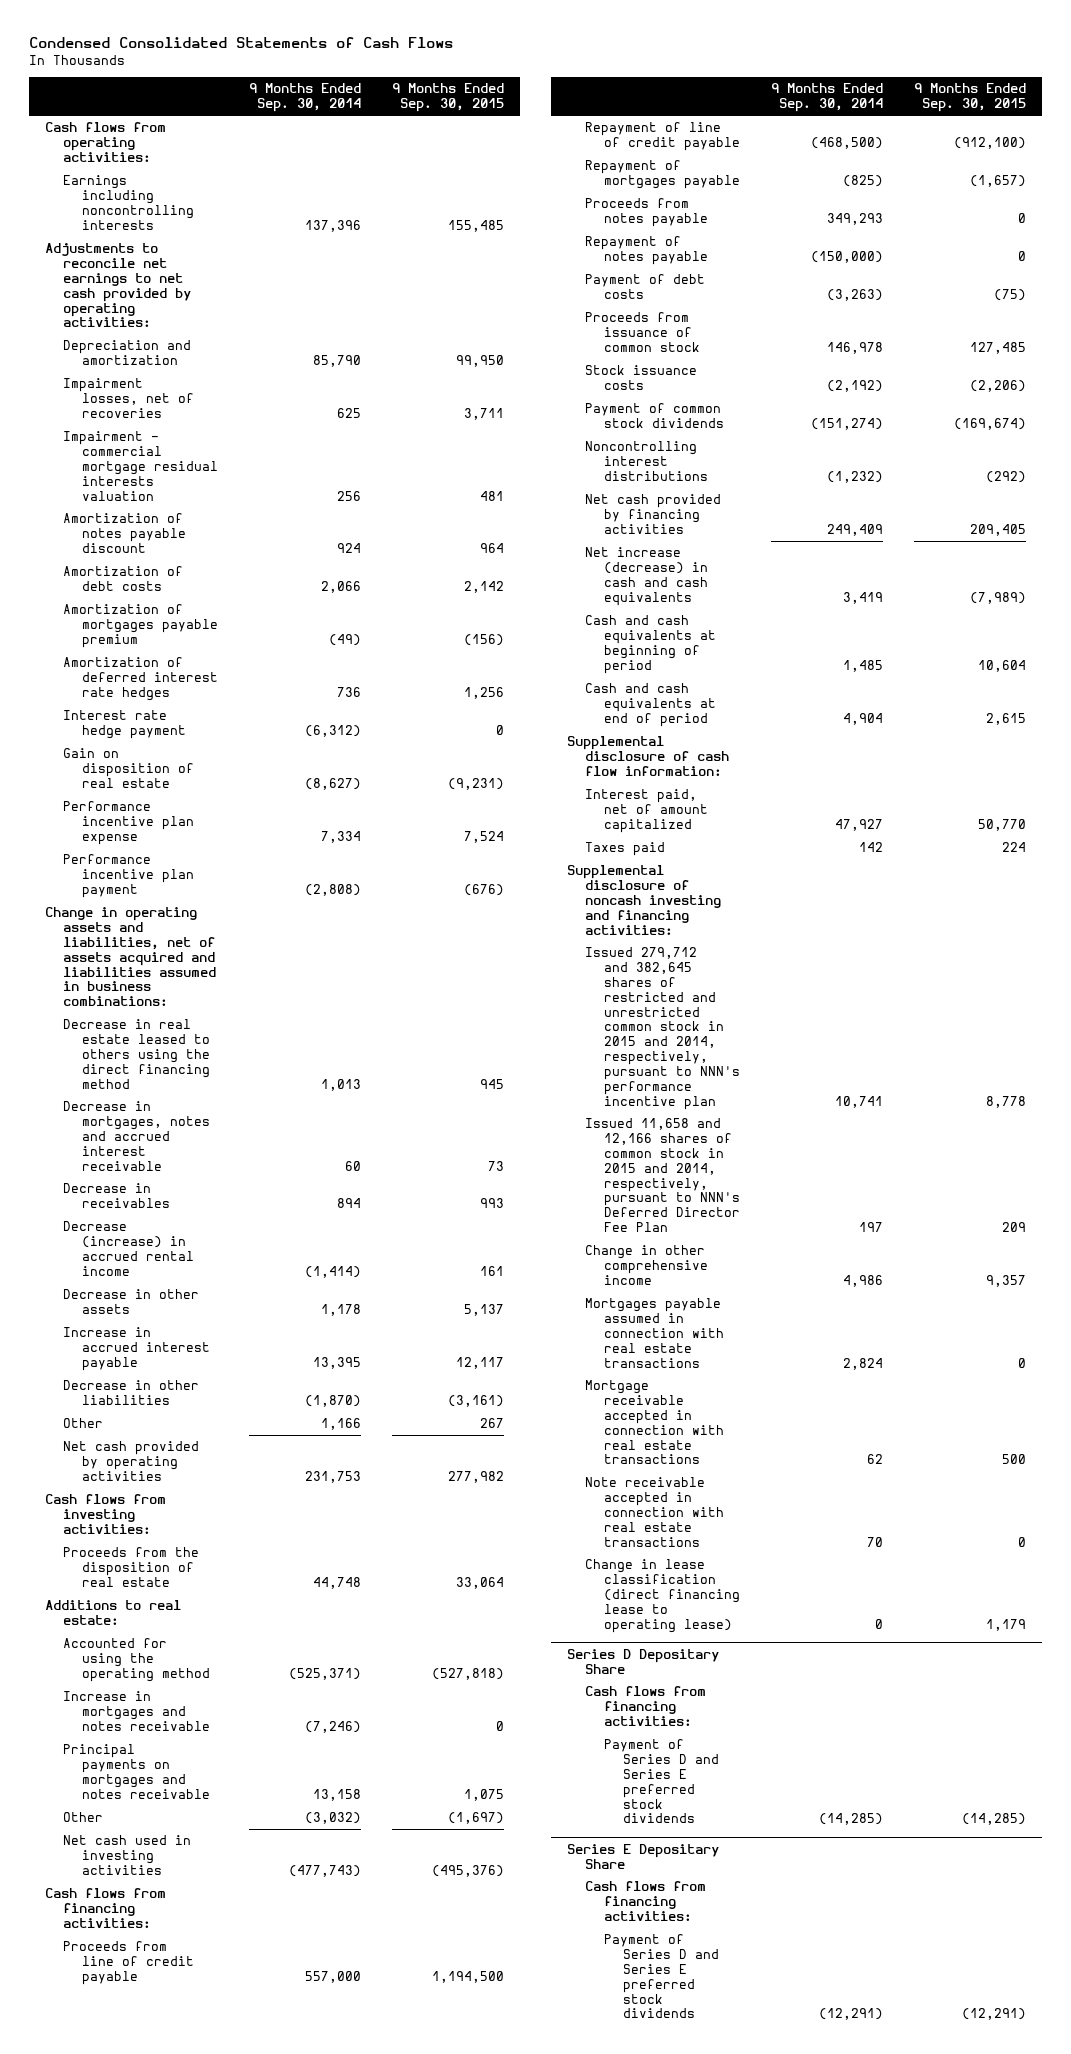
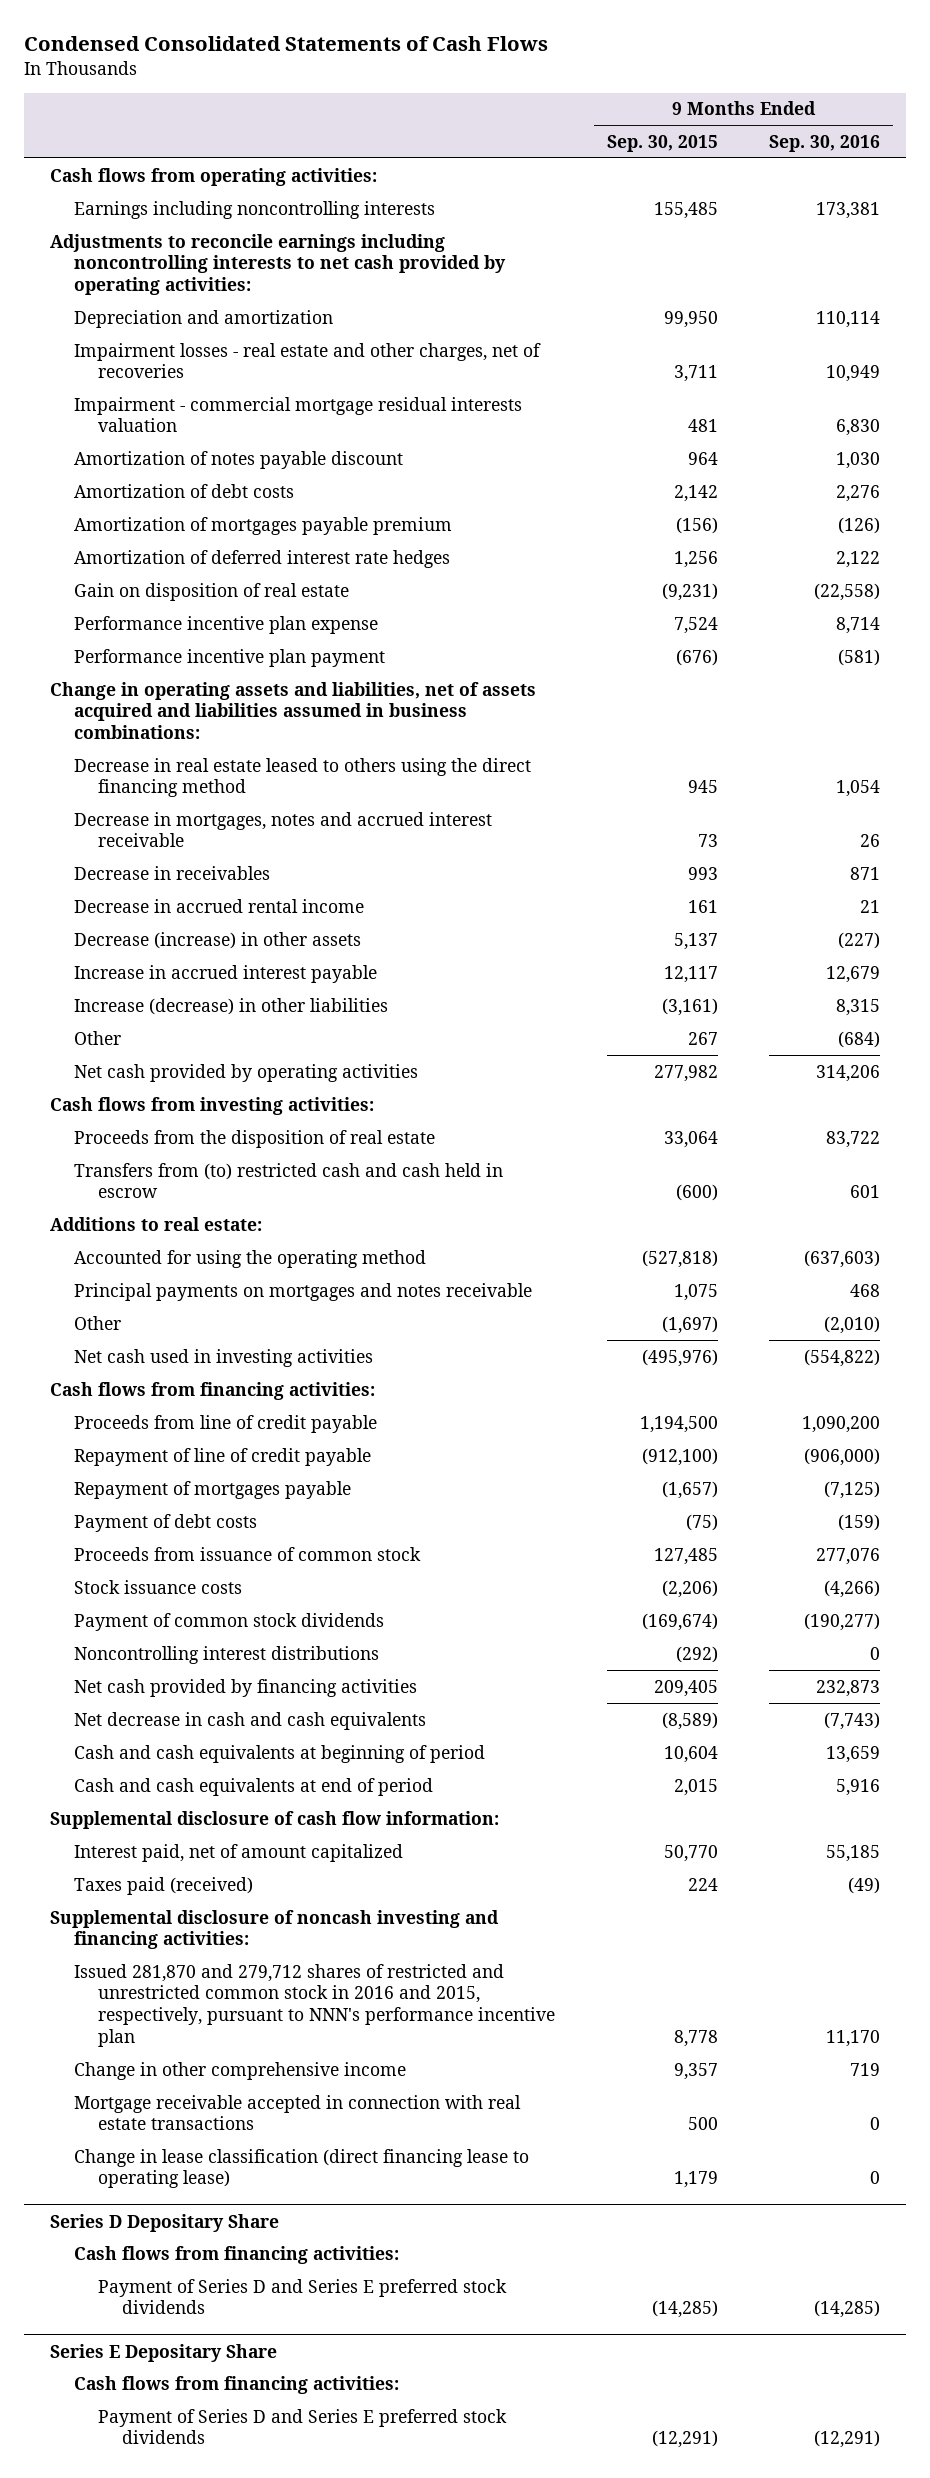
- | 9 Months Ended Sep. 30, 2014 | 9 Months Ended Sep. 30, 2015
+ | 9 Months Ended Sep. 30, 2015 | 9 Months Ended Sep. 30, 2016
- Adjustments to reconcile net earnings to net cash provided by operating activities:
+ Adjustments to reconcile earnings including noncontrolling interests to net cash provided by operating activities:
- Impairment losses, net of recoveries | 625 | 3,711
+ Impairment losses - real estate and other charges, net of recoveries | 3,711 | 10,949
- Interest rate hedge payment | (6,312) | 0
- Decrease (increase) in accrued rental income | (1,414) | 161
- Decrease in other assets | 1,178 | 5,137
+ Decrease in accrued rental income | 161 | 21
+ Decrease (increase) in other assets | 5,137 | (227)
- Decrease in other liabilities | (1,870) | (3,161)
+ Increase (decrease) in other liabilities | (3,161) | 8,315
+ Transfers from (to) restricted cash and cash held in escrow | (600) | 601
- Increase in mortgages and notes receivable | (7,246) | 0
- Net cash used in investing activities | (477,743) | (495,376)
+ Net cash used in investing activities | (495,976) | (554,822)
- Proceeds from notes payable | 349,293 | 0
- Repayment of notes payable | (150,000) | 0
- Net increase (decrease) in cash and cash equivalents | 3,419 | (7,989)
+ Net decrease in cash and cash equivalents | (8,589) | (7,743)
- Cash and cash equivalents at end of period | 4,904 | 2,615
+ Cash and cash equivalents at end of period | 2,015 | 5,916
- Taxes paid | 142 | 224
+ Taxes paid (received) | 224 | (49)
- Issued 279,712 and 382,645 shares of restricted and unrestricted common stock in 2015 and 2014, respectively, pursuant to NNN's performance incentive plan | 10,741 | 8,778
- Issued 11,658 and 12,166 shares of common stock in 2015 and 2014, respectively, pursuant to NNN's Deferred Director Fee Plan | 197 | 209
+ Issued 281,870 and 279,712 shares of restricted and unrestricted common stock in 2016 and 2015, respectively, pursuant to NNN's performance incentive plan | 8,778 | 11,170
- Mortgages payable assumed in connection with real estate transactions | 2,824 | 0
- Note receivable accepted in connection with real estate transactions | 70 | 0

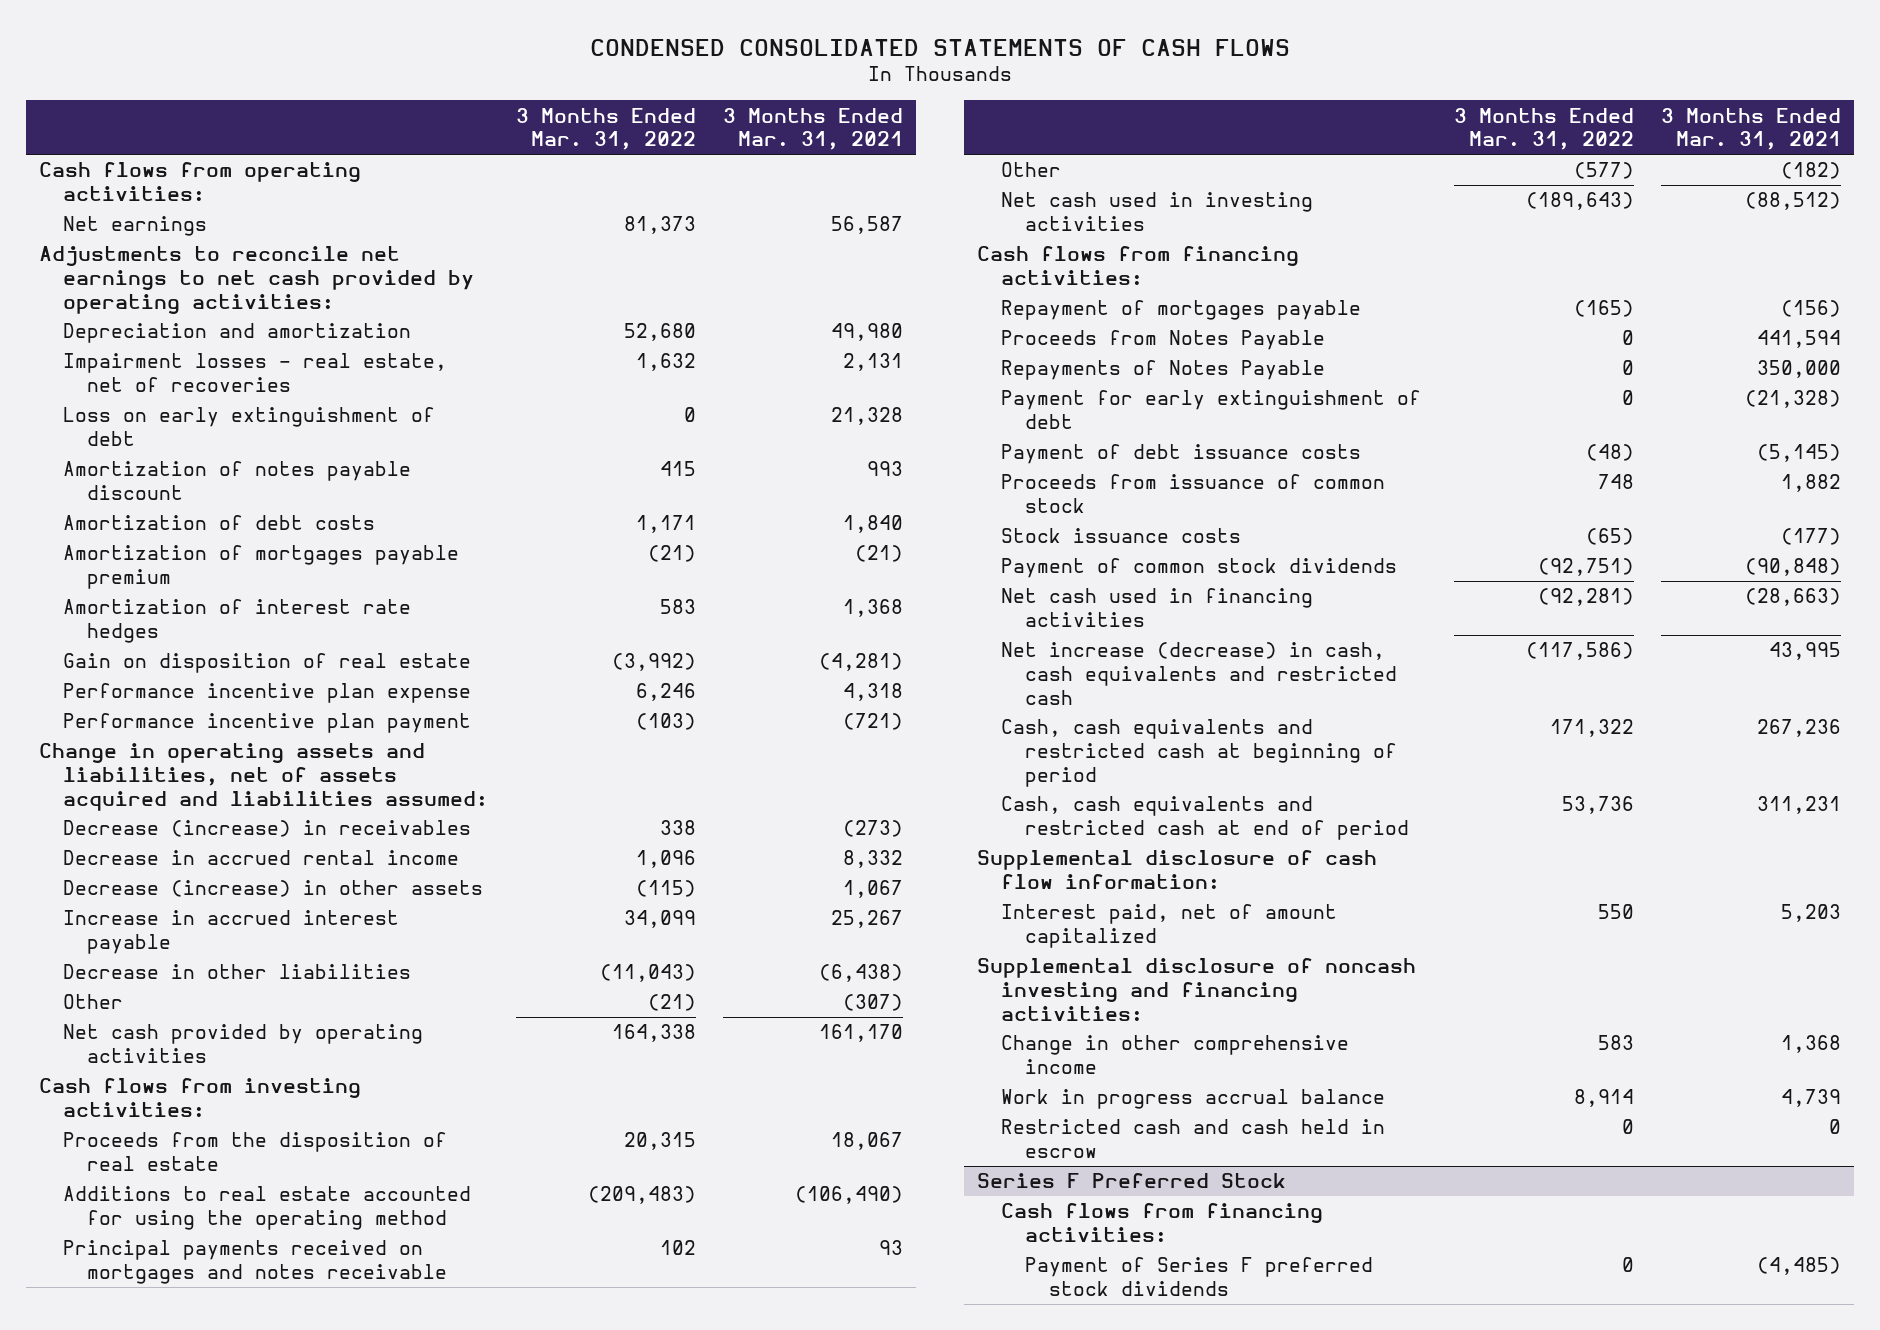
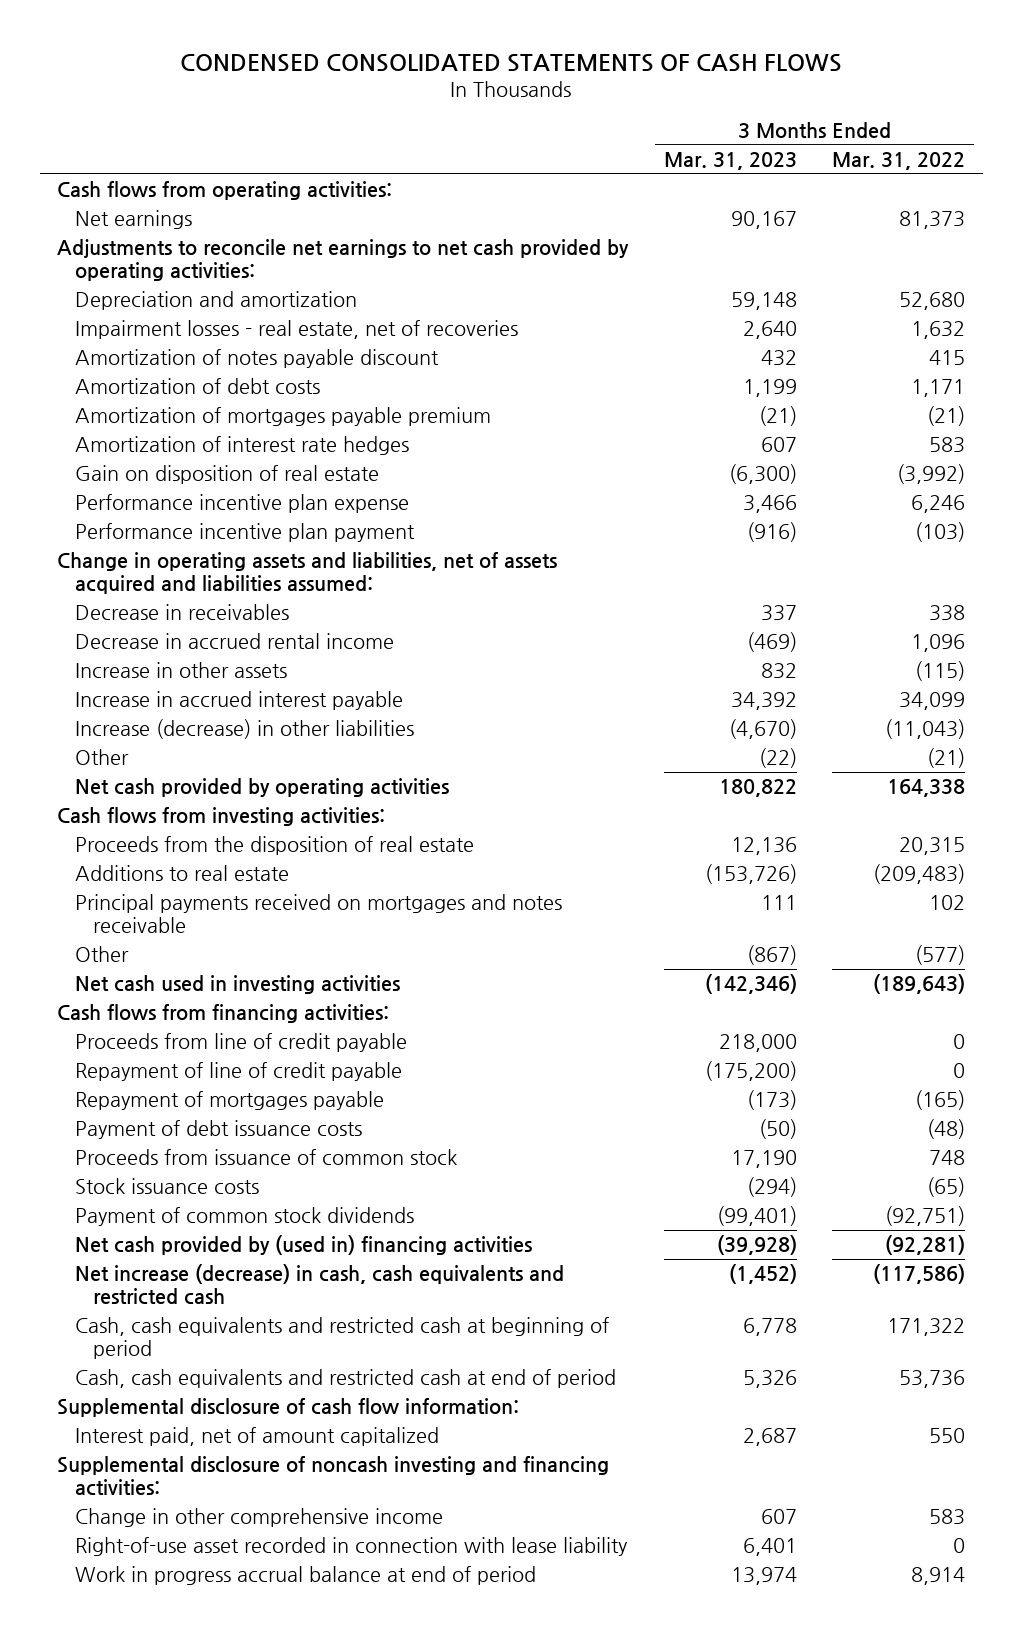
- | 3 Months Ended Mar. 31, 2022 | 3 Months Ended Mar. 31, 2021
+ | 3 Months Ended Mar. 31, 2023 | 3 Months Ended Mar. 31, 2022
- Loss on early extinguishment of debt | 0 | 21,328
- Decrease (increase) in receivables | 338 | (273)
+ Decrease in receivables | 337 | 338
- Decrease (increase) in other assets | (115) | 1,067
+ Increase in other assets | 832 | (115)
- Decrease in other liabilities | (11,043) | (6,438)
+ Increase (decrease) in other liabilities | (4,670) | (11,043)
- Additions to real estate accounted for using the operating method | (209,483) | (106,490)
+ Additions to real estate | (153,726) | (209,483)
+ Proceeds from line of credit payable | 218,000 | 0
+ Repayment of line of credit payable | (175,200) | 0
- Proceeds from Notes Payable | 0 | 441,594
- Repayments of Notes Payable | 0 | 350,000
- Payment for early extinguishment of debt | 0 | (21,328)
- Net cash used in financing activities | (92,281) | (28,663)
+ Net cash provided by (used in) financing activities | (39,928) | (92,281)
- Work in progress accrual balance | 8,914 | 4,739
- Restricted cash and cash held in escrow | 0 | 0
- Series F Preferred Stock
- Cash flows from financing activities:
- Payment of Series F preferred stock dividends | 0 | (4,485)
+ Right-of-use asset recorded in connection with lease liability | 6,401 | 0
+ Work in progress accrual balance at end of period | 13,974 | 8,914

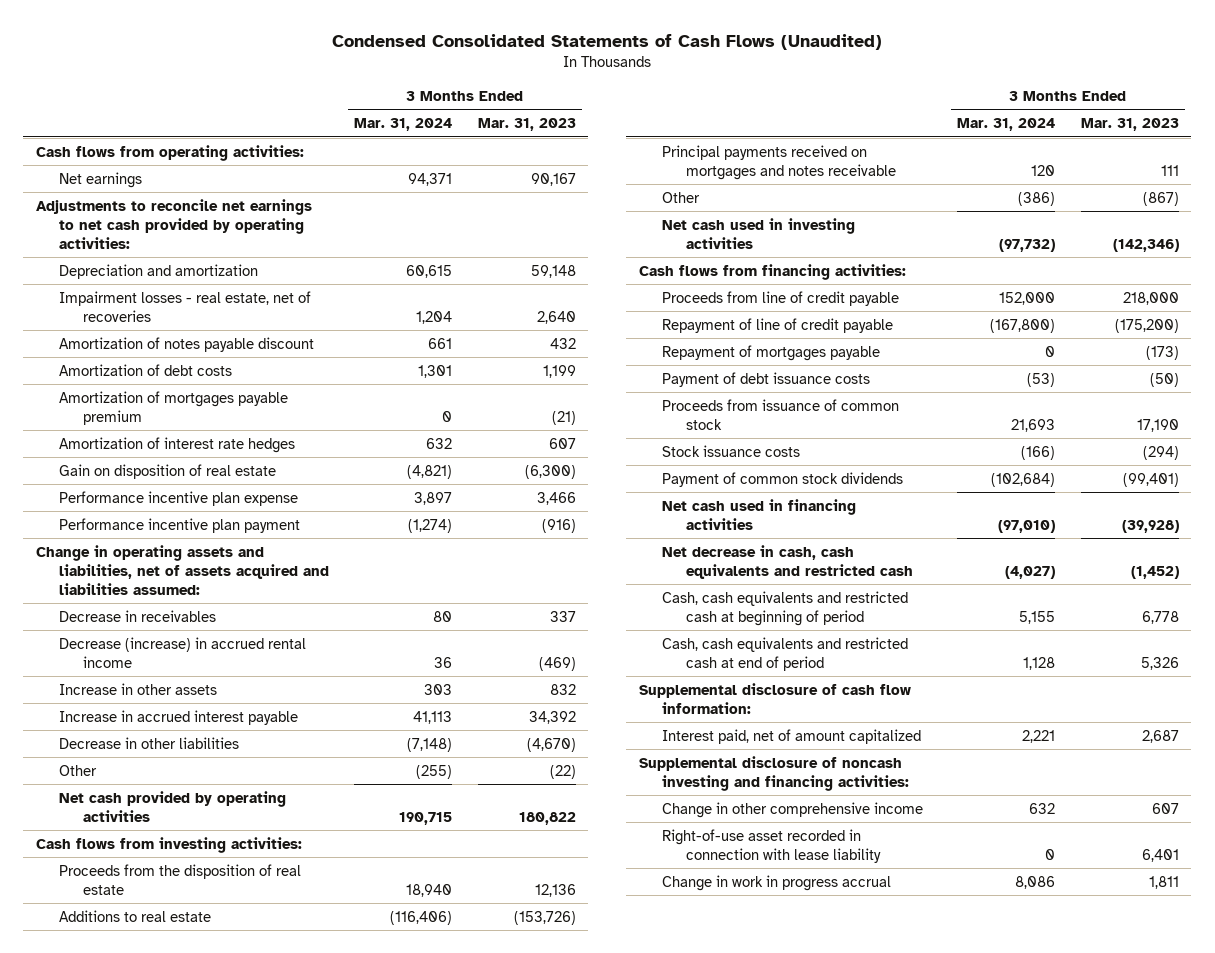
- CONDENSED CONSOLIDATED STATEMENTS OF CASH FLOWS
+ Condensed Consolidated Statements of Cash Flows (Unaudited)
- | 3 Months Ended Mar. 31, 2023 | 3 Months Ended Mar. 31, 2022
+ | 3 Months Ended Mar. 31, 2024 | 3 Months Ended Mar. 31, 2023
- Decrease in accrued rental income | (469) | 1,096
+ Decrease (increase) in accrued rental income | 36 | (469)
- Increase (decrease) in other liabilities | (4,670) | (11,043)
+ Decrease in other liabilities | (7,148) | (4,670)
- Net cash provided by (used in) financing activities | (39,928) | (92,281)
- Net increase (decrease) in cash, cash equivalents and restricted cash | (1,452) | (117,586)
+ Net cash used in financing activities | (97,010) | (39,928)
+ Net decrease in cash, cash equivalents and restricted cash | (4,027) | (1,452)
- Work in progress accrual balance at end of period | 13,974 | 8,914
+ Change in work in progress accrual | 8,086 | 1,811

